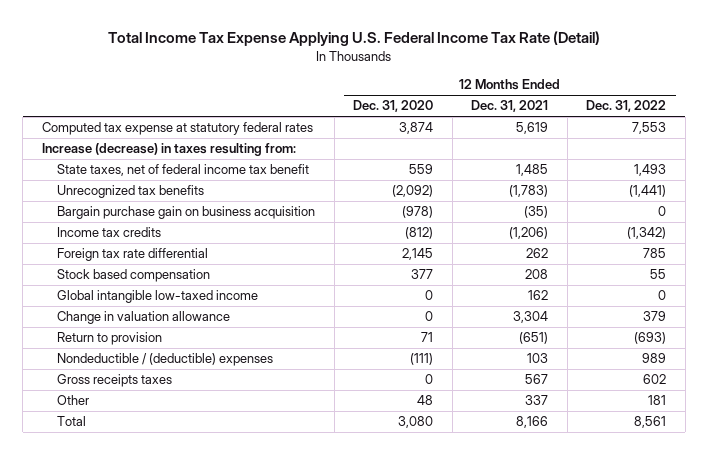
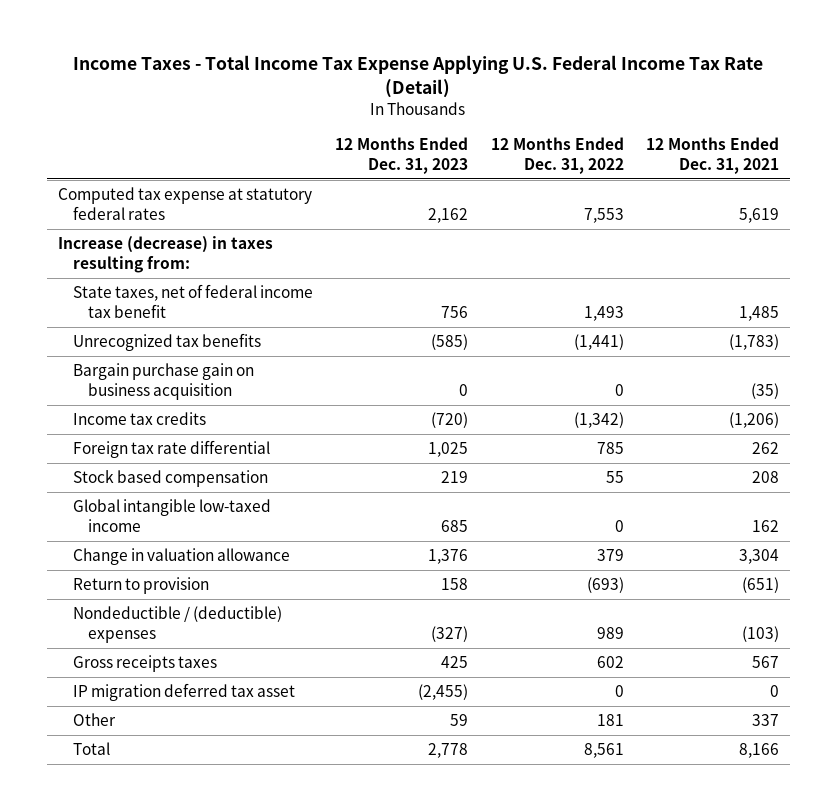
- Total Income Tax Expense Applying U.S. Federal Income Tax Rate (Detail)
+ Income Taxes - Total Income Tax Expense Applying U.S. Federal Income Tax Rate (Detail)
- | 12 Months Ended Dec. 31, 2020 | 12 Months Ended Dec. 31, 2021 | 12 Months Ended Dec. 31, 2022
+ | 12 Months Ended Dec. 31, 2023 | 12 Months Ended Dec. 31, 2022 | 12 Months Ended Dec. 31, 2021
- Nondeductible / (deductible) expenses | (111) | 103 | 989
+ Nondeductible / (deductible) expenses | (327) | 989 | (103)
+ IP migration deferred tax asset | (2,455) | 0 | 0

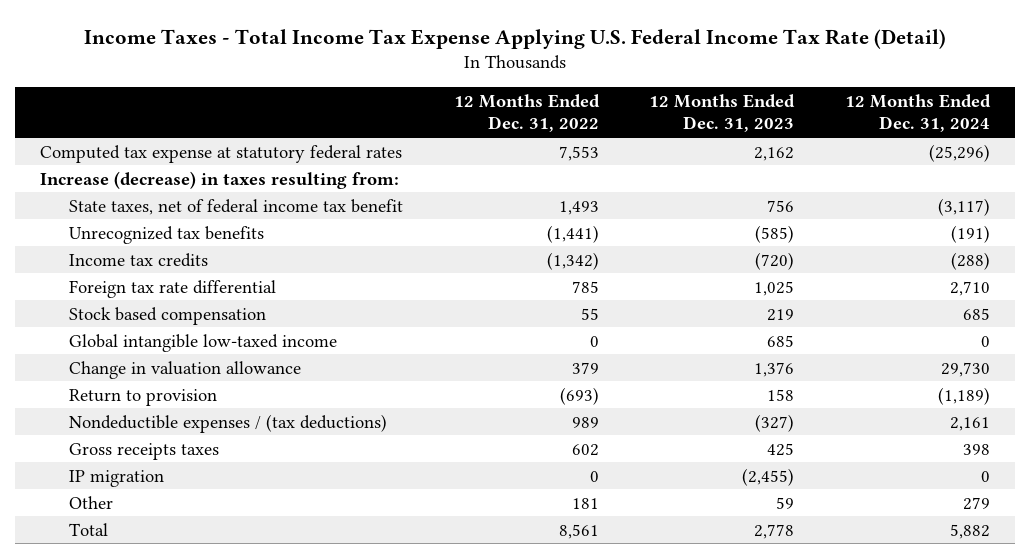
- | 12 Months Ended Dec. 31, 2023 | 12 Months Ended Dec. 31, 2022 | 12 Months Ended Dec. 31, 2021
+ | 12 Months Ended Dec. 31, 2022 | 12 Months Ended Dec. 31, 2023 | 12 Months Ended Dec. 31, 2024
- Bargain purchase gain on business acquisition | 0 | 0 | (35)
- Nondeductible / (deductible) expenses | (327) | 989 | (103)
+ Nondeductible expenses / (tax deductions) | 989 | (327) | 2,161
- IP migration deferred tax asset | (2,455) | 0 | 0
+ IP migration | 0 | (2,455) | 0

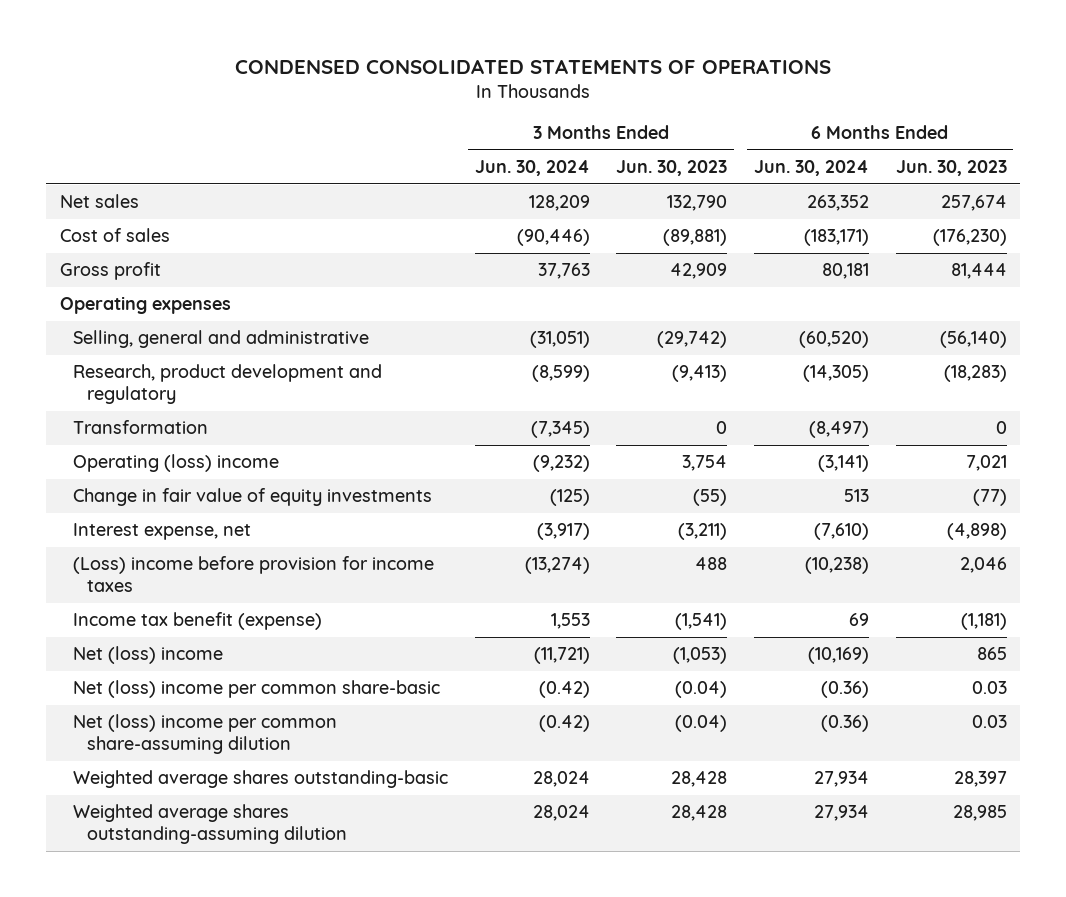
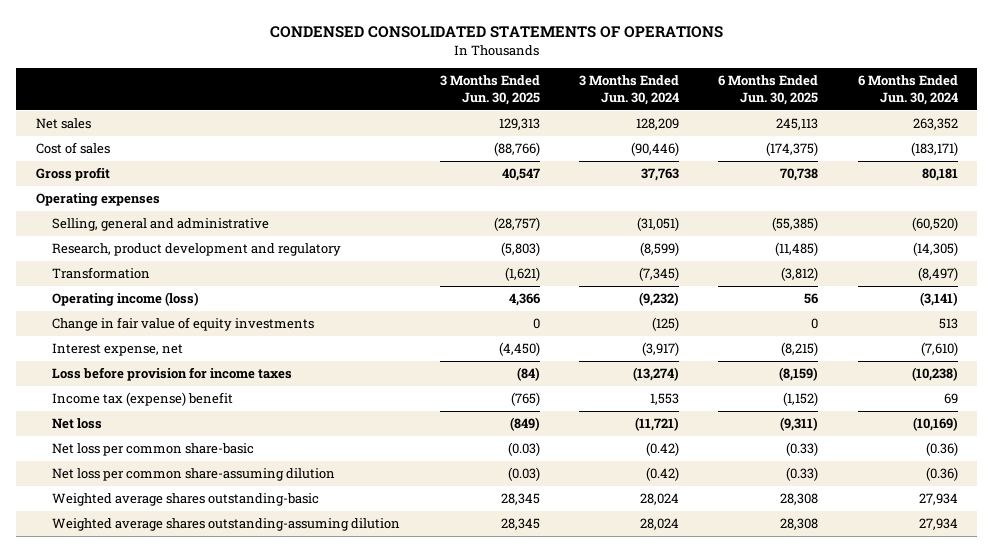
- | 3 Months Ended Jun. 30, 2024 | 3 Months Ended Jun. 30, 2023 | 6 Months Ended Jun. 30, 2024 | 6 Months Ended Jun. 30, 2023
+ | 3 Months Ended Jun. 30, 2025 | 3 Months Ended Jun. 30, 2024 | 6 Months Ended Jun. 30, 2025 | 6 Months Ended Jun. 30, 2024
- Operating (loss) income | (9,232) | 3,754 | (3,141) | 7,021
+ Operating income (loss) | 4,366 | (9,232) | 56 | (3,141)
- (Loss) income before provision for income taxes | (13,274) | 488 | (10,238) | 2,046
- Income tax benefit (expense) | 1,553 | (1,541) | 69 | (1,181)
- Net (loss) income | (11,721) | (1,053) | (10,169) | 865
- Net (loss) income per common share-basic | (0.42) | (0.04) | (0.36) | 0.03
- Net (loss) income per common share-assuming dilution | (0.42) | (0.04) | (0.36) | 0.03
+ Loss before provision for income taxes | (84) | (13,274) | (8,159) | (10,238)
+ Income tax (expense) benefit | (765) | 1,553 | (1,152) | 69
+ Net loss | (849) | (11,721) | (9,311) | (10,169)
+ Net loss per common share-basic | (0.03) | (0.42) | (0.33) | (0.36)
+ Net loss per common share-assuming dilution | (0.03) | (0.42) | (0.33) | (0.36)

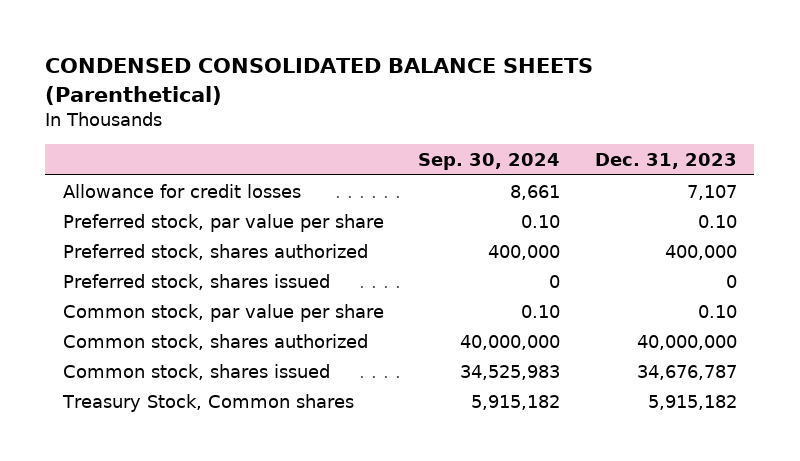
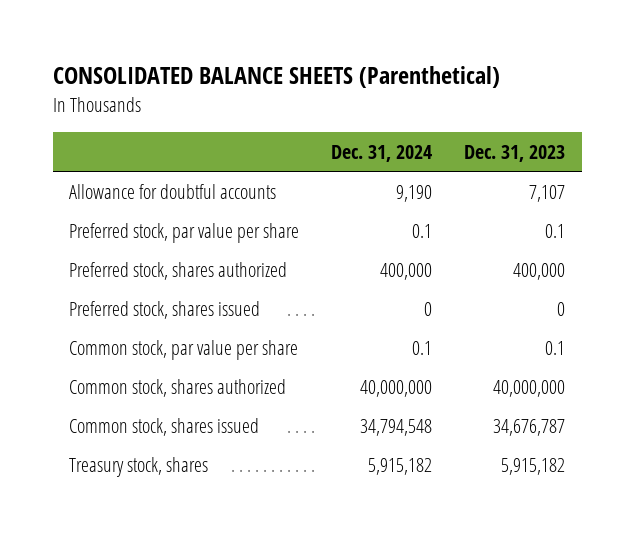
- CONDENSED CONSOLIDATED BALANCE SHEETS (Parenthetical)
+ CONSOLIDATED BALANCE SHEETS (Parenthetical)
- | Sep. 30, 2024 | Dec. 31, 2023
+ | Dec. 31, 2024 | Dec. 31, 2023
- Allowance for credit losses | 8,661 | 7,107
- Preferred stock, par value per share | 0.10 | 0.10
+ Allowance for doubtful accounts | 9,190 | 7,107
+ Preferred stock, par value per share | 0.1 | 0.1
- Common stock, par value per share | 0.10 | 0.10
+ Common stock, par value per share | 0.1 | 0.1
- Treasury Stock, Common shares | 5,915,182 | 5,915,182
+ Treasury stock, shares | 5,915,182 | 5,915,182

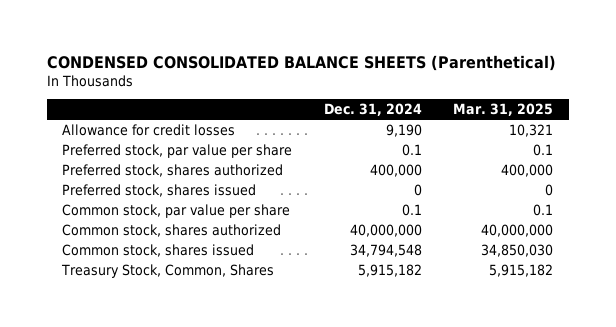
- CONSOLIDATED BALANCE SHEETS (Parenthetical)
+ CONDENSED CONSOLIDATED BALANCE SHEETS (Parenthetical)
- | Dec. 31, 2024 | Dec. 31, 2023
+ | Dec. 31, 2024 | Mar. 31, 2025
- Allowance for doubtful accounts | 9,190 | 7,107
+ Allowance for credit losses | 9,190 | 10,321
- Treasury stock, shares | 5,915,182 | 5,915,182
+ Treasury Stock, Common, Shares | 5,915,182 | 5,915,182

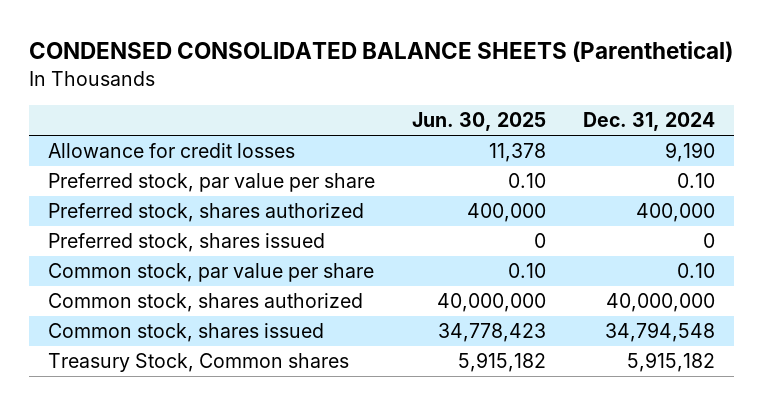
- | Dec. 31, 2024 | Mar. 31, 2025
+ | Jun. 30, 2025 | Dec. 31, 2024
- Preferred stock, par value per share | 0.1 | 0.1
+ Preferred stock, par value per share | 0.10 | 0.10
- Common stock, par value per share | 0.1 | 0.1
+ Common stock, par value per share | 0.10 | 0.10
- Treasury Stock, Common, Shares | 5,915,182 | 5,915,182
+ Treasury Stock, Common shares | 5,915,182 | 5,915,182

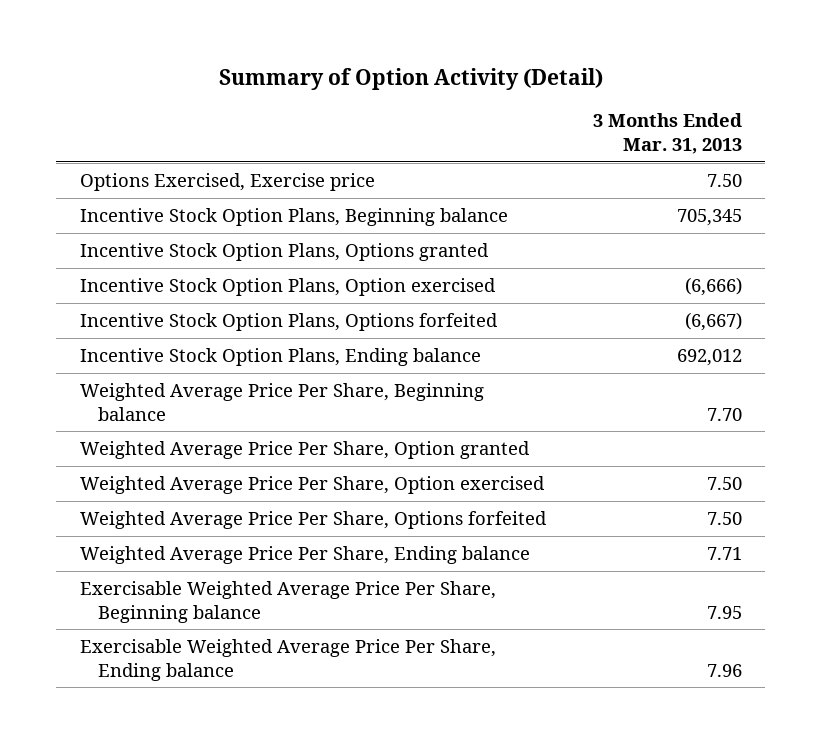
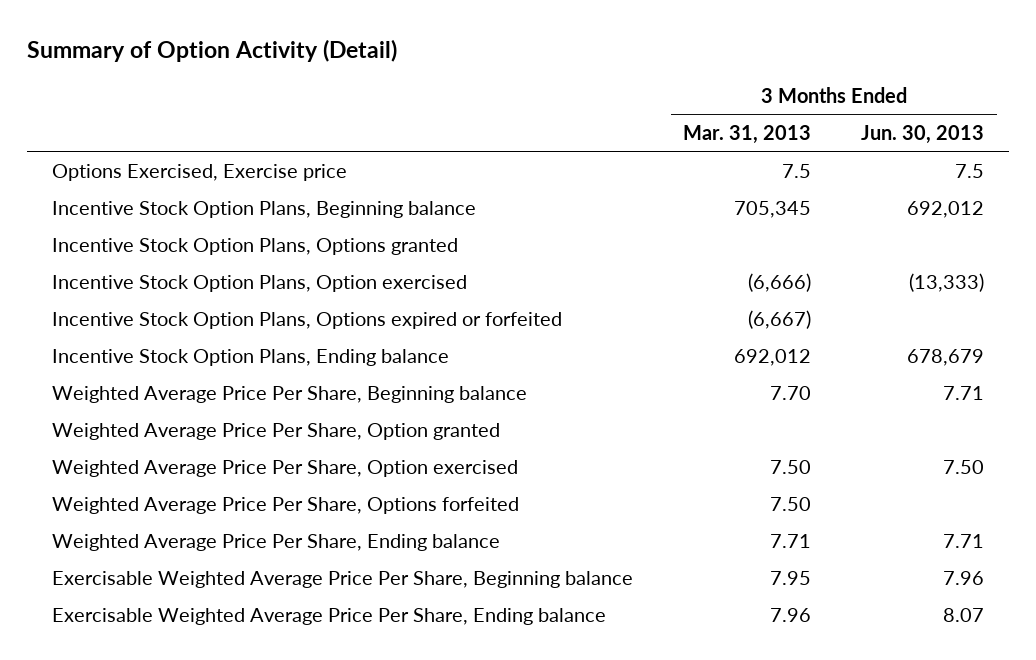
- | 3 Months Ended Mar. 31, 2013
+ | 3 Months Ended Mar. 31, 2013 | 3 Months Ended Jun. 30, 2013
- Options Exercised, Exercise price | 7.50
+ Options Exercised, Exercise price | 7.5 | 7.5
- Incentive Stock Option Plans, Options forfeited | (6,667)
+ Incentive Stock Option Plans, Options expired or forfeited | (6,667) |

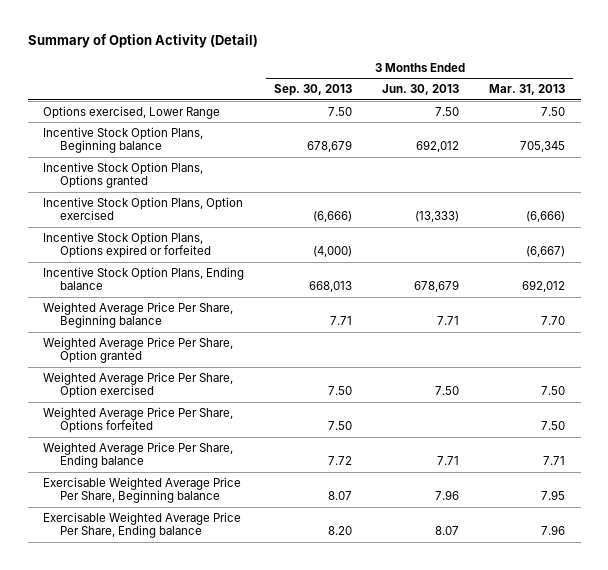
- | 3 Months Ended Mar. 31, 2013 | 3 Months Ended Jun. 30, 2013
+ | 3 Months Ended Sep. 30, 2013 | 3 Months Ended Jun. 30, 2013 | 3 Months Ended Mar. 31, 2013
- Options Exercised, Exercise price | 7.5 | 7.5
+ Options exercised, Lower Range | 7.50 | 7.50 | 7.50

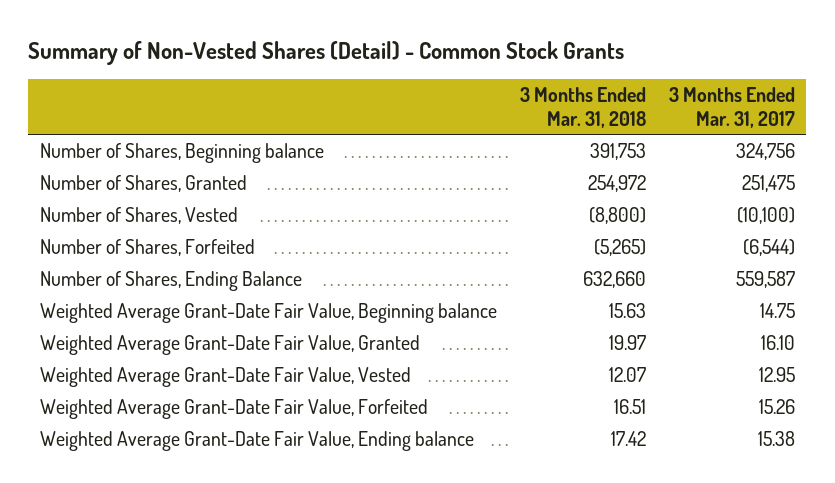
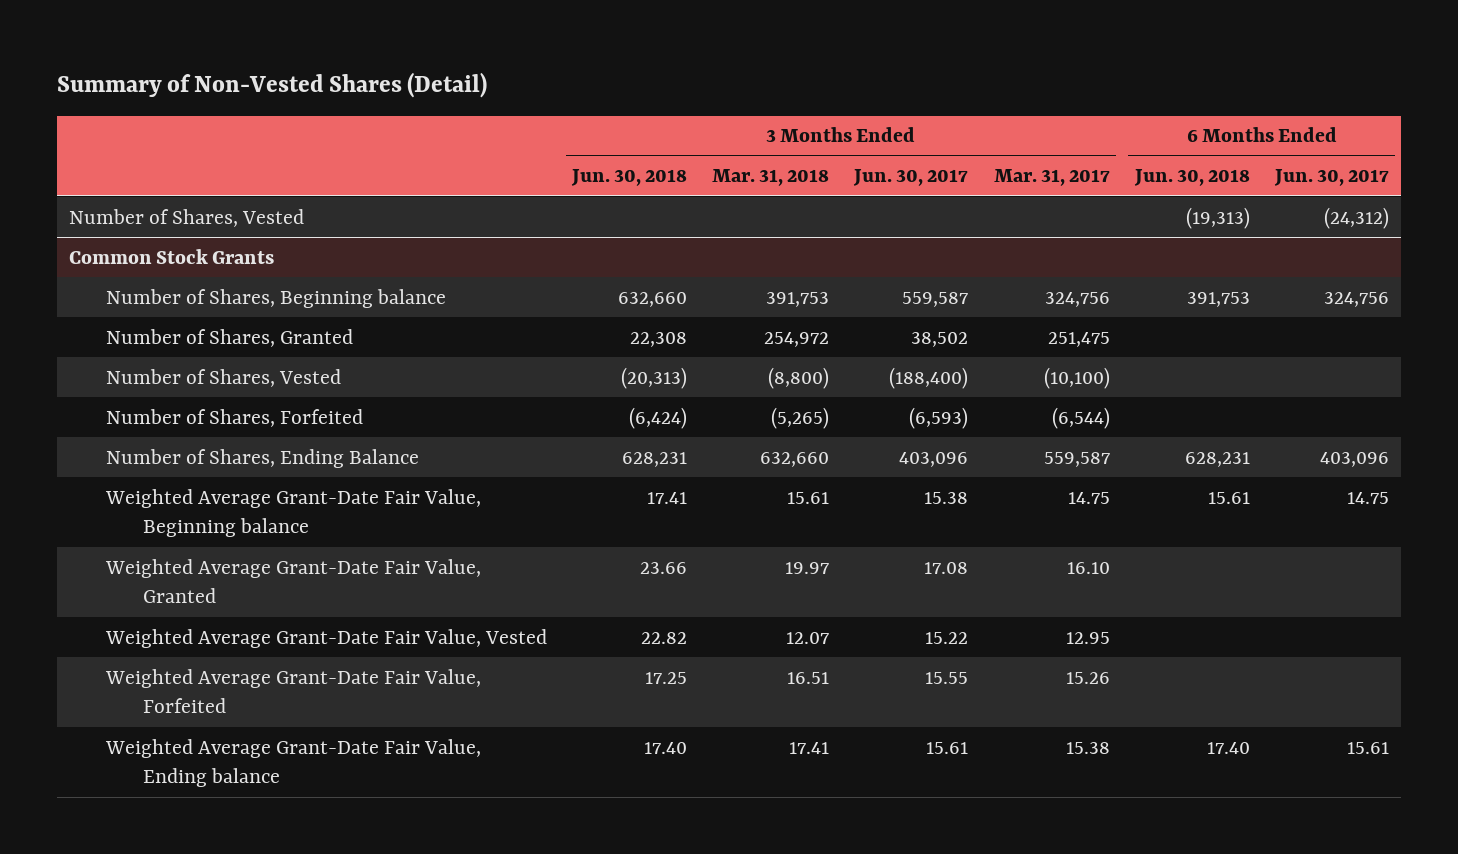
- Summary of Non-Vested Shares (Detail) - Common Stock Grants
+ Summary of Non-Vested Shares (Detail)
- | 3 Months Ended Mar. 31, 2018 | 3 Months Ended Mar. 31, 2017
+ | 3 Months Ended Jun. 30, 2018 | 3 Months Ended Mar. 31, 2018 | 3 Months Ended Jun. 30, 2017 | 3 Months Ended Mar. 31, 2017 | 6 Months Ended Jun. 30, 2018 | 6 Months Ended Jun. 30, 2017
+ Number of Shares, Vested | | | | | (19,313) | (24,312)
+ Common Stock Grants
- Weighted Average Grant-Date Fair Value, Beginning balance | 15.63 | 14.75
+ Weighted Average Grant-Date Fair Value, Beginning balance | 17.41 | 15.61 | 15.38 | 14.75 | 15.61 | 14.75
- Weighted Average Grant-Date Fair Value, Ending balance | 17.42 | 15.38
+ Weighted Average Grant-Date Fair Value, Ending balance | 17.40 | 17.41 | 15.61 | 15.38 | 17.40 | 15.61

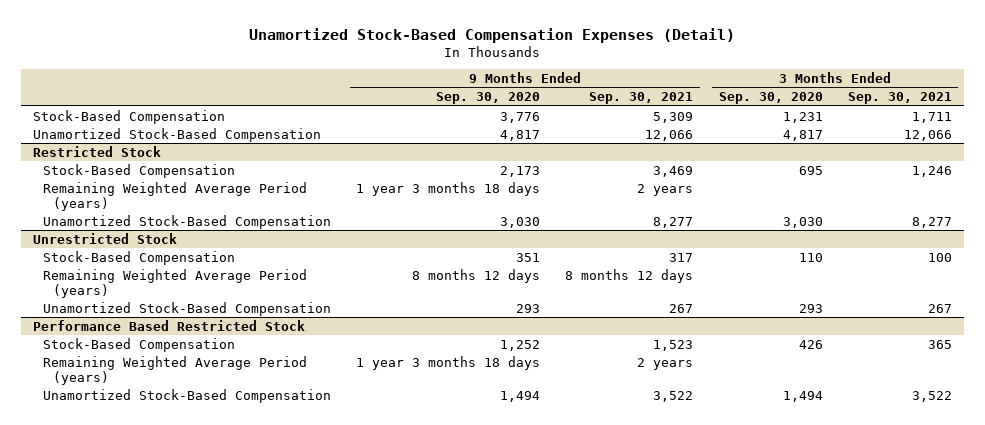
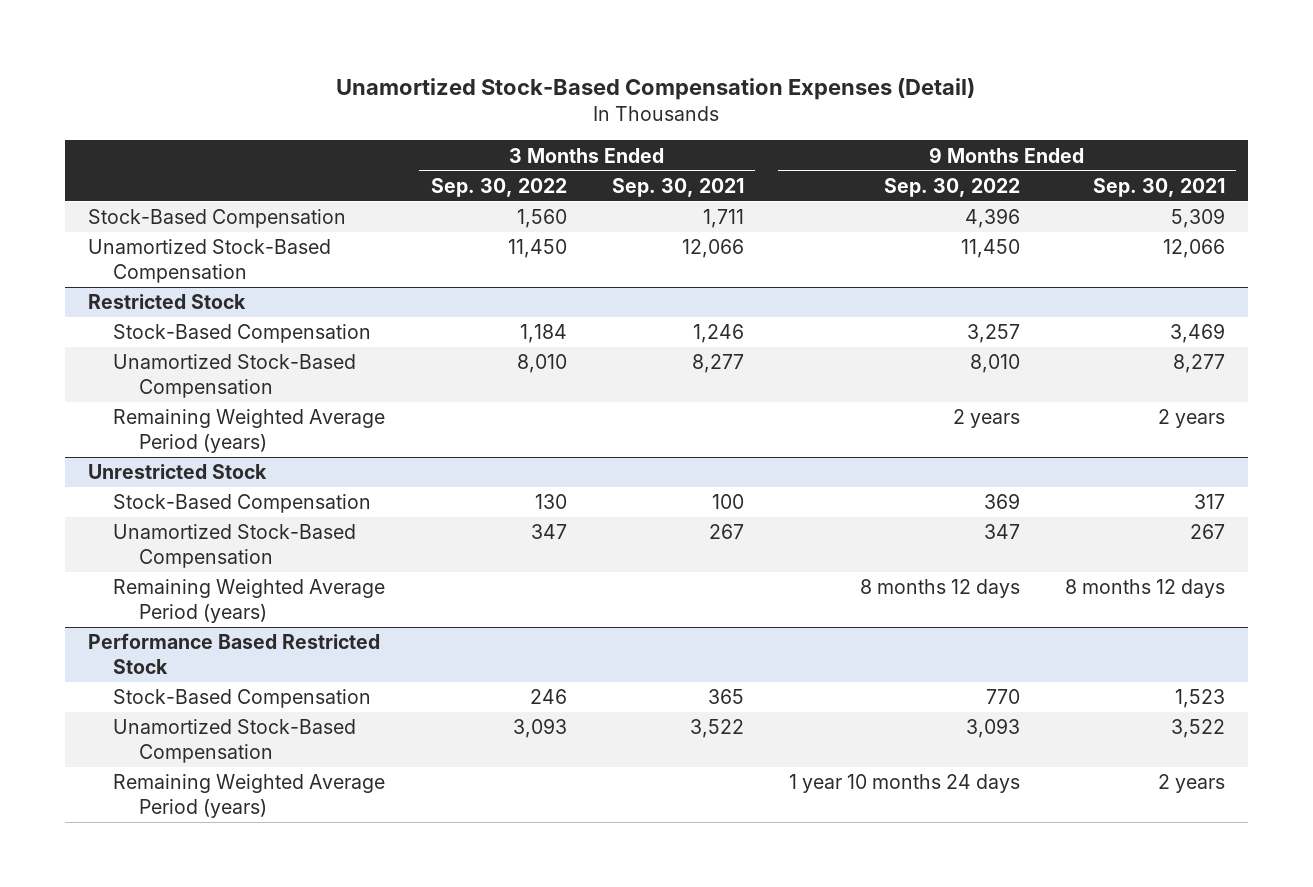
- | 9 Months Ended Sep. 30, 2020 | 9 Months Ended Sep. 30, 2021 | 3 Months Ended Sep. 30, 2020 | 3 Months Ended Sep. 30, 2021
+ | 3 Months Ended Sep. 30, 2022 | 3 Months Ended Sep. 30, 2021 | 9 Months Ended Sep. 30, 2022 | 9 Months Ended Sep. 30, 2021
@ Restricted Stock
moved down: Remaining Weighted Average Period (years) | | | 2 years | 2 years
@ Unrestricted Stock
moved down: Remaining Weighted Average Period (years) | | | 8 months 12 days | 8 months 12 days
@ Performance Based Restricted Stock
moved down: Remaining Weighted Average Period (years) | | | 1 year 10 months 24 days | 2 years

